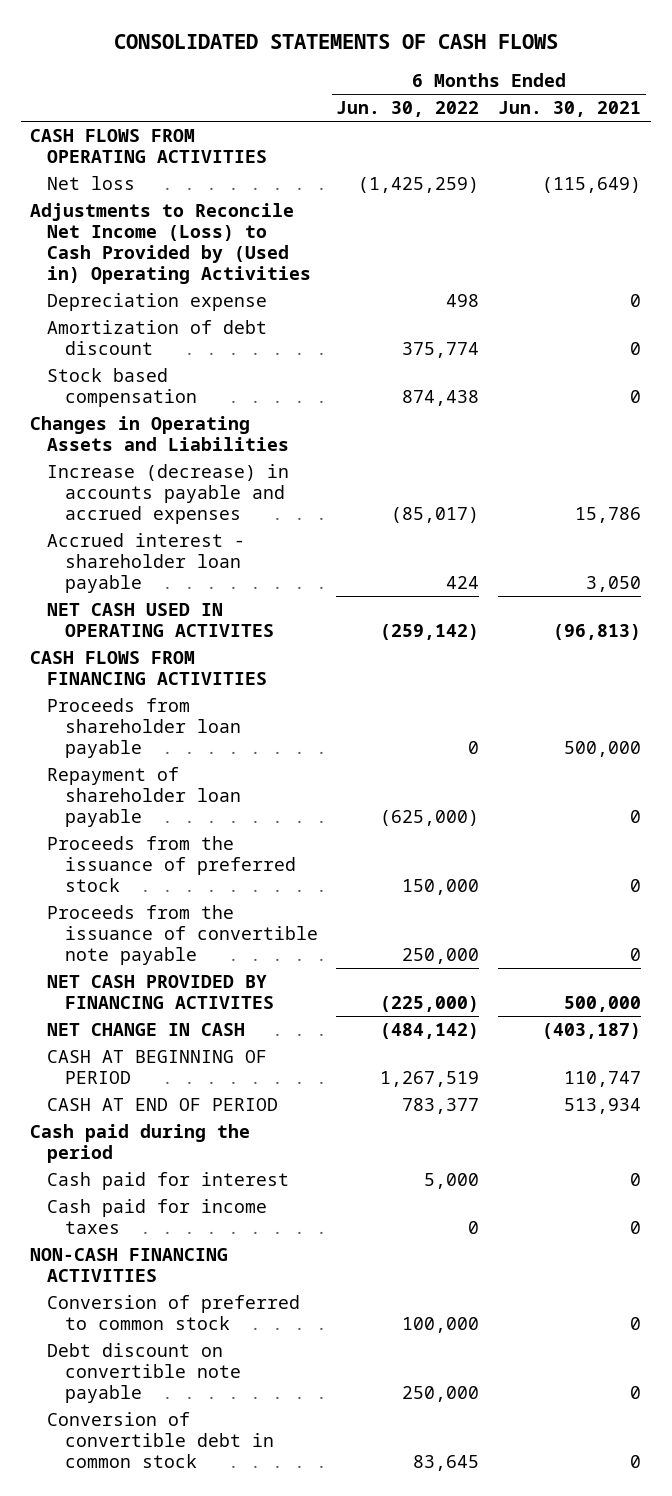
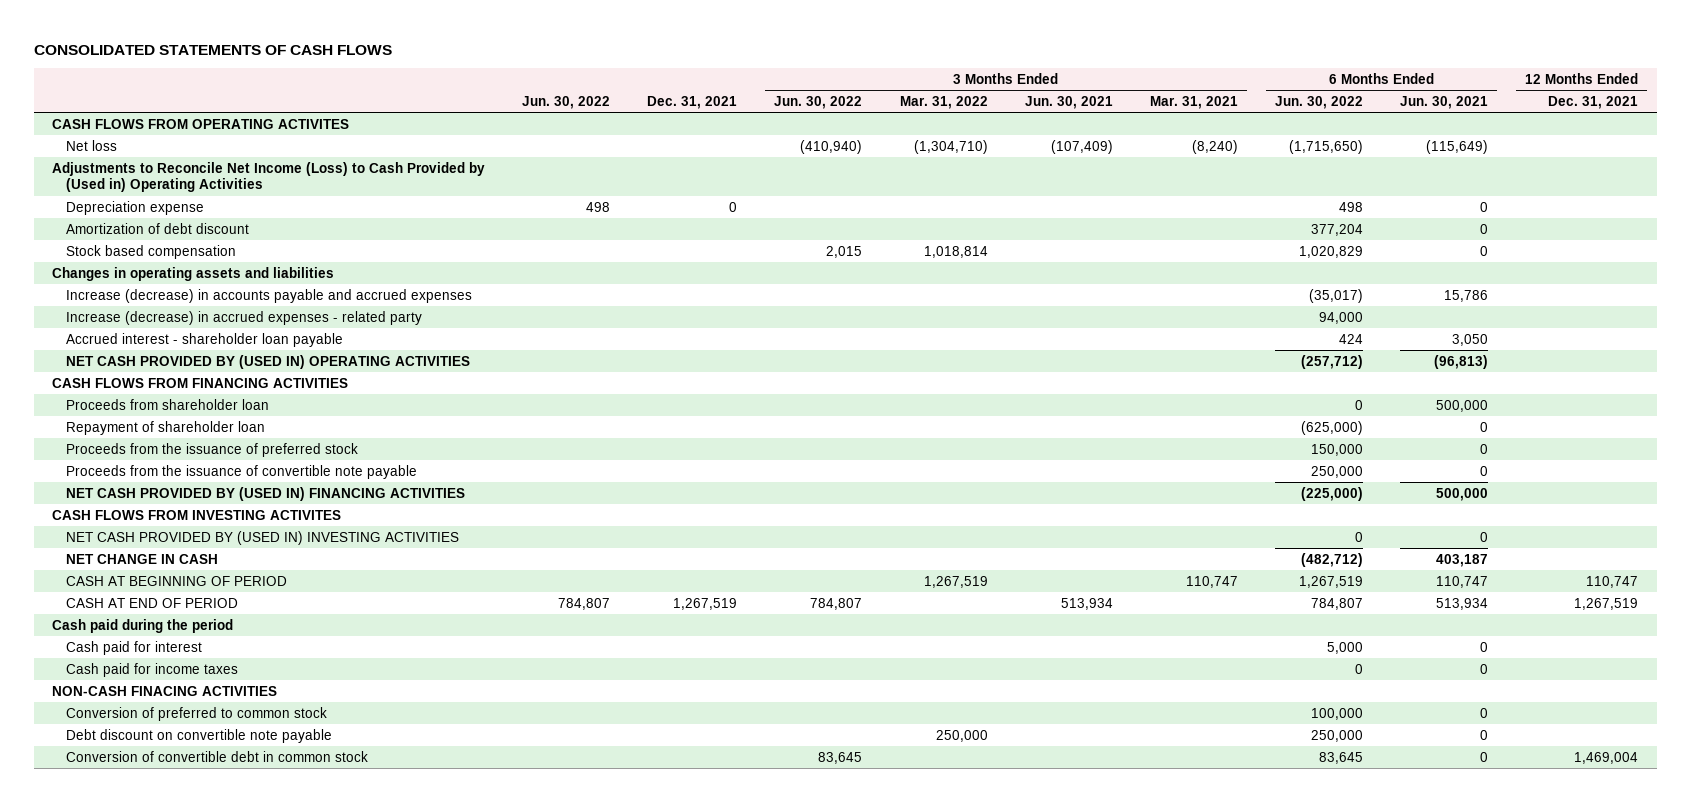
- | 6 Months Ended Jun. 30, 2022 | 6 Months Ended Jun. 30, 2021
+ | Jun. 30, 2022 | Dec. 31, 2021 | 3 Months Ended Jun. 30, 2022 | 3 Months Ended Mar. 31, 2022 | 3 Months Ended Jun. 30, 2021 | 3 Months Ended Mar. 31, 2021 | 6 Months Ended Jun. 30, 2022 | 6 Months Ended Jun. 30, 2021 | 12 Months Ended Dec. 31, 2021
- CASH FLOWS FROM OPERATING ACTIVITIES
- Net loss | (1,425,259) | (115,649)
+ CASH FLOWS FROM OPERATING ACTIVITES
+ Net loss | | | (410,940) | (1,304,710) | (107,409) | (8,240) | (1,715,650) | (115,649) |
- Amortization of debt discount | 375,774 | 0
- Stock based compensation | 874,438 | 0
- Changes in Operating Assets and Liabilities
- Increase (decrease) in accounts payable and accrued expenses | (85,017) | 15,786
+ Amortization of debt discount | | | | | | | 377,204 | 0 |
+ Stock based compensation | | | 2,015 | 1,018,814 | | | 1,020,829 | 0 |
+ Changes in operating assets and liabilities
+ Increase (decrease) in accounts payable and accrued expenses | | | | | | | (35,017) | 15,786 |
+ Increase (decrease) in accrued expenses - related party | | | | | | | 94,000 | |
- NET CASH USED IN OPERATING ACTIVITES | (259,142) | (96,813)
+ NET CASH PROVIDED BY (USED IN) OPERATING ACTIVITIES | | | | | | | (257,712) | (96,813) |
- Proceeds from shareholder loan payable | 0 | 500,000
- Repayment of shareholder loan payable | (625,000) | 0
+ Proceeds from shareholder loan | | | | | | | 0 | 500,000 |
+ Repayment of shareholder loan | | | | | | | (625,000) | 0 |
- NET CASH PROVIDED BY FINANCING ACTIVITES | (225,000) | 500,000
- NET CHANGE IN CASH | (484,142) | (403,187)
+ NET CASH PROVIDED BY (USED IN) FINANCING ACTIVITIES | | | | | | | (225,000) | 500,000 |
+ CASH FLOWS FROM INVESTING ACTIVITES
+ NET CASH PROVIDED BY (USED IN) INVESTING ACTIVITIES | | | | | | | 0 | 0 |
+ NET CHANGE IN CASH | | | | | | | (482,712) | 403,187 |
- CASH AT END OF PERIOD | 783,377 | 513,934
+ CASH AT END OF PERIOD | 784,807 | 1,267,519 | 784,807 | | 513,934 | | 784,807 | 513,934 | 1,267,519
- NON-CASH FINANCING ACTIVITIES
+ NON-CASH FINACING ACTIVITIES

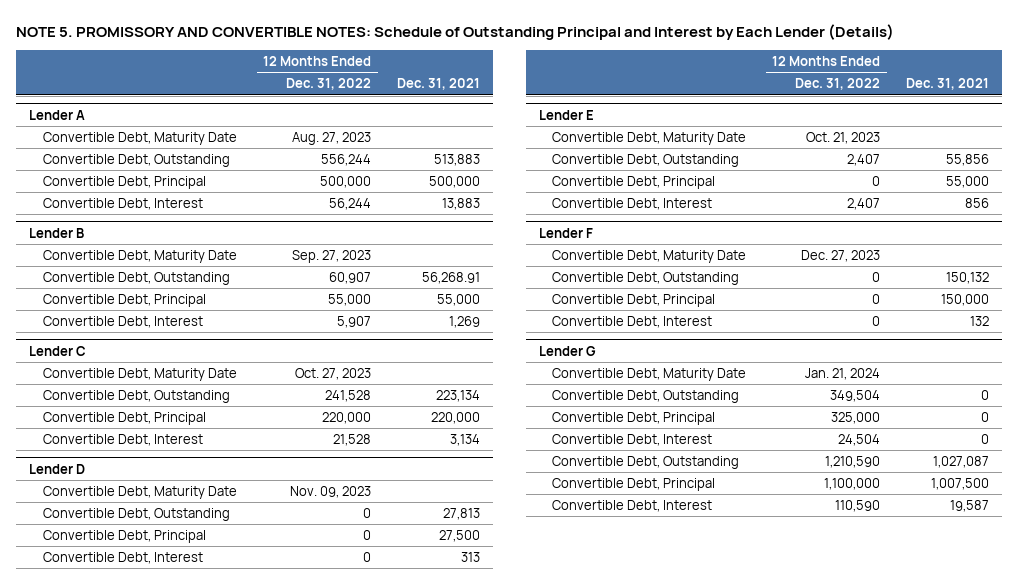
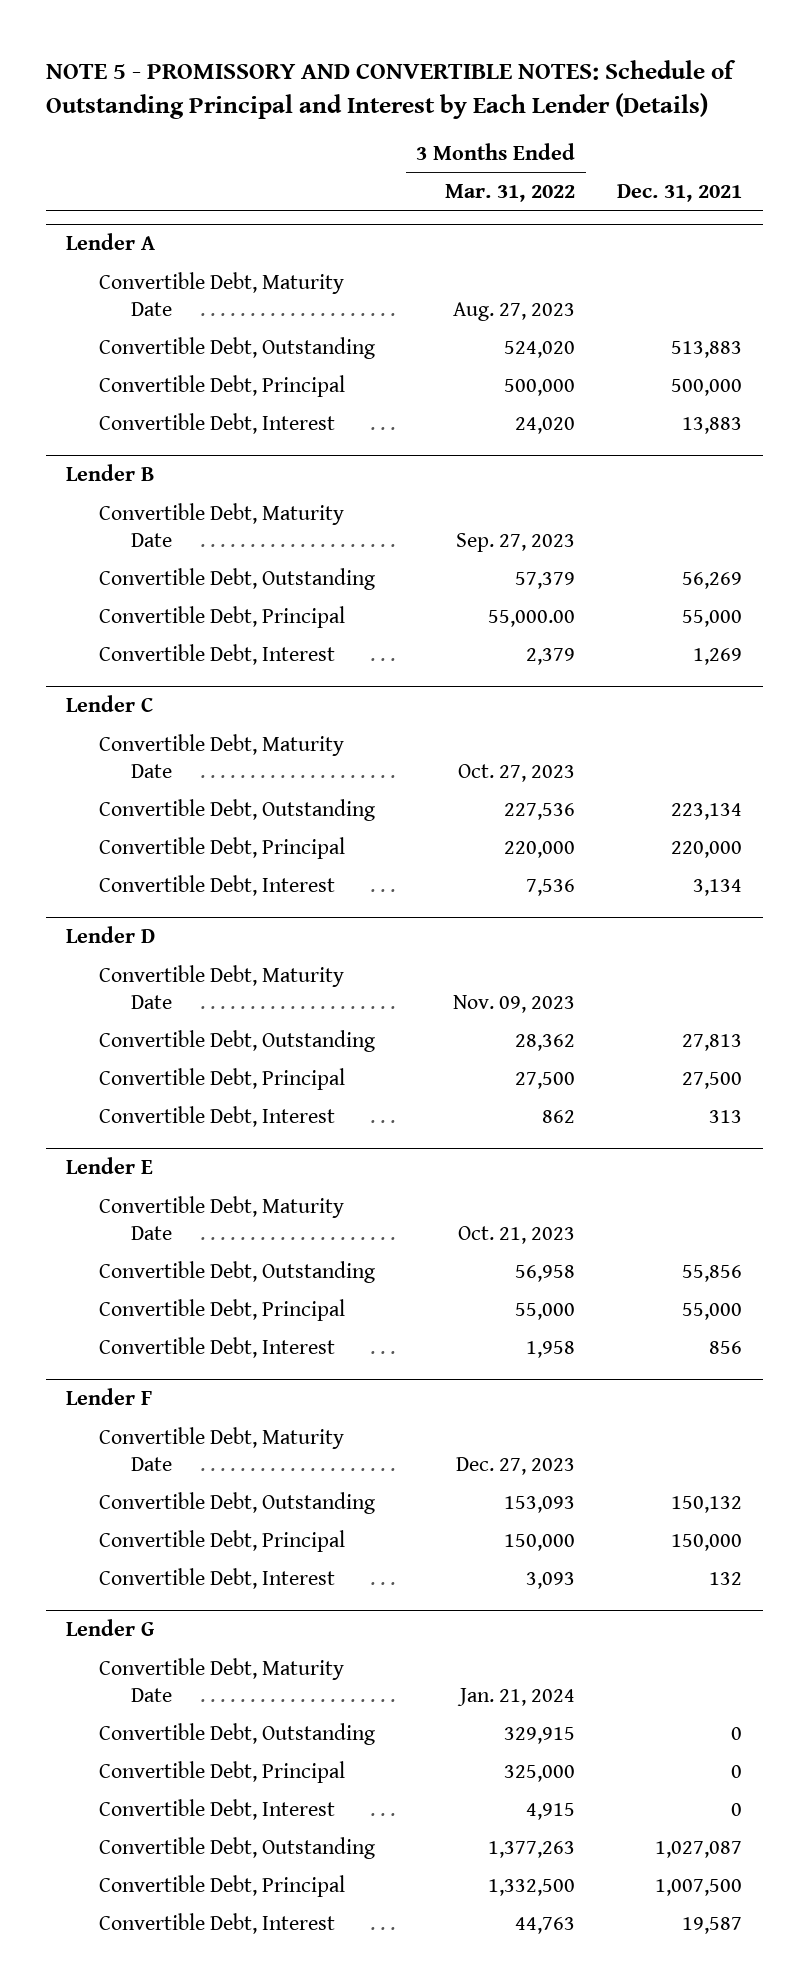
- NOTE 5. PROMISSORY AND CONVERTIBLE NOTES: Schedule of Outstanding Principal and Interest by Each Lender (Details)
+ NOTE 5 - PROMISSORY AND CONVERTIBLE NOTES: Schedule of Outstanding Principal and Interest by Each Lender (Details)
- | 12 Months Ended Dec. 31, 2022 | Dec. 31, 2021
+ | 3 Months Ended Mar. 31, 2022 | Dec. 31, 2021
@ Lender B
- Convertible Debt, Outstanding | 60,907 | 56,268.91
+ Convertible Debt, Outstanding | 57,379 | 56,269

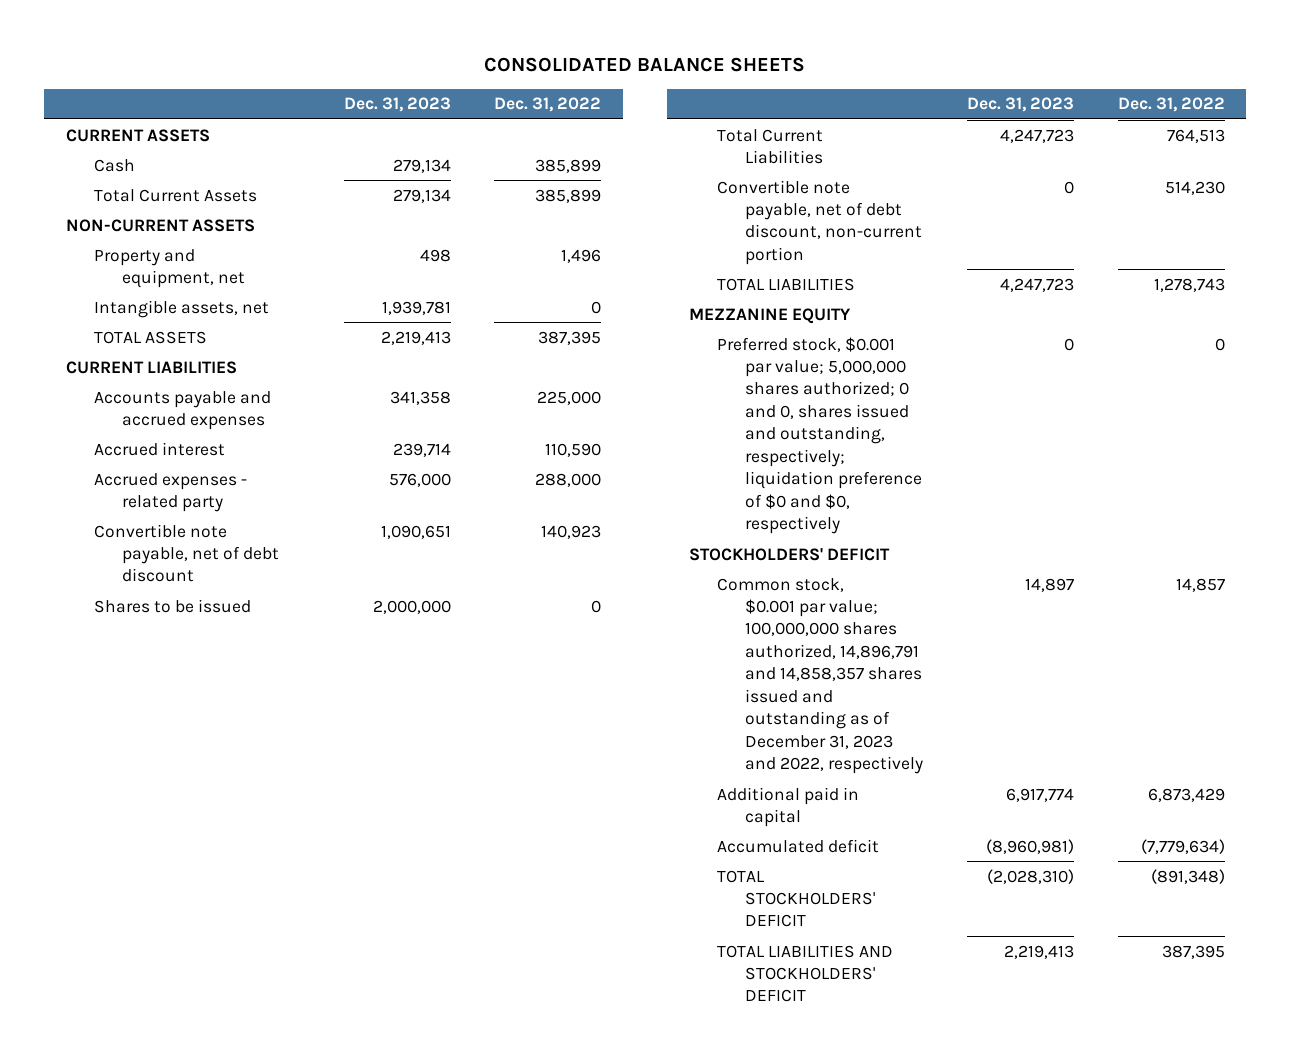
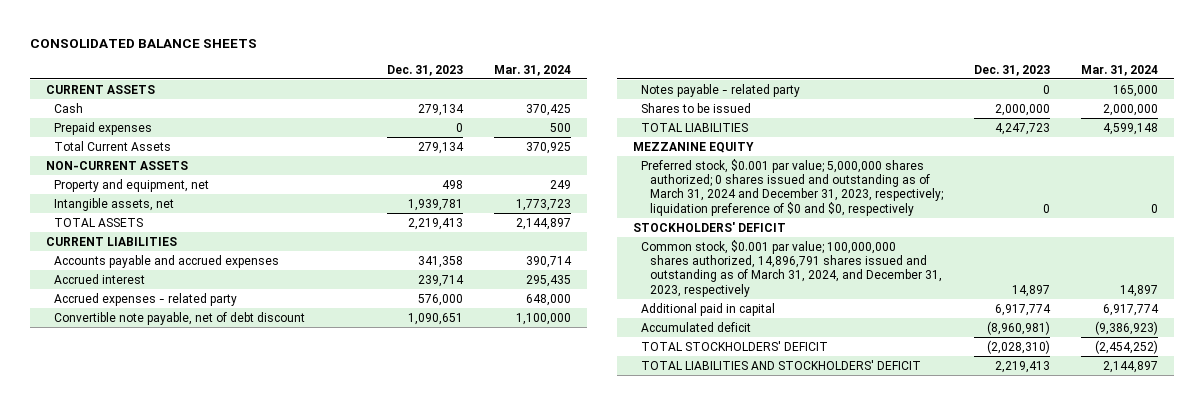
- | Dec. 31, 2023 | Dec. 31, 2022
+ | Dec. 31, 2023 | Mar. 31, 2024
+ Prepaid expenses | 0 | 500
+ Notes payable - related party | 0 | 165,000
- Total Current Liabilities | 4,247,723 | 764,513
- Convertible note payable, net of debt discount, non-current portion | 0 | 514,230
- Preferred stock, $0.001 par value; 5,000,000 shares authorized; 0 and 0, shares issued and outstanding, respectively; liquidation preference of $0 and $0, respectively | 0 | 0
+ Preferred stock, $0.001 par value; 5,000,000 shares authorized; 0 shares issued and outstanding as of March 31, 2024 and December 31, 2023, respectively; liquidation preference of $0 and $0, respectively | 0 | 0
- Common stock, $0.001 par value; 100,000,000 shares authorized, 14,896,791 and 14,858,357 shares issued and outstanding as of December 31, 2023 and 2022, respectively | 14,897 | 14,857
+ Common stock, $0.001 par value; 100,000,000 shares authorized, 14,896,791 shares issued and outstanding as of March 31, 2024, and December 31, 2023, respectively | 14,897 | 14,897

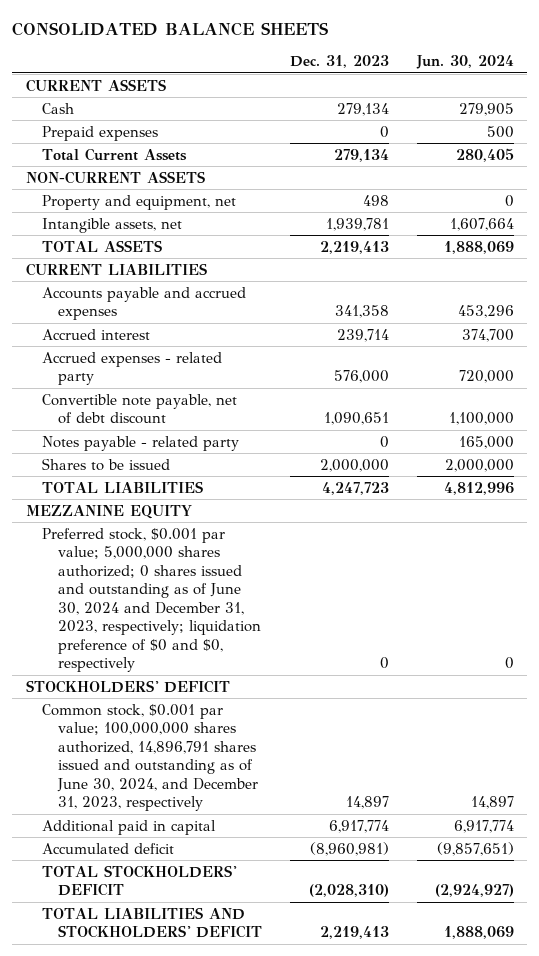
- | Dec. 31, 2023 | Mar. 31, 2024
+ | Dec. 31, 2023 | Jun. 30, 2024
- Preferred stock, $0.001 par value; 5,000,000 shares authorized; 0 shares issued and outstanding as of March 31, 2024 and December 31, 2023, respectively; liquidation preference of $0 and $0, respectively | 0 | 0
+ Preferred stock, $0.001 par value; 5,000,000 shares authorized; 0 shares issued and outstanding as of June 30, 2024 and December 31, 2023, respectively; liquidation preference of $0 and $0, respectively | 0 | 0
- Common stock, $0.001 par value; 100,000,000 shares authorized, 14,896,791 shares issued and outstanding as of March 31, 2024, and December 31, 2023, respectively | 14,897 | 14,897
+ Common stock, $0.001 par value; 100,000,000 shares authorized, 14,896,791 shares issued and outstanding as of June 30, 2024, and December 31, 2023, respectively | 14,897 | 14,897

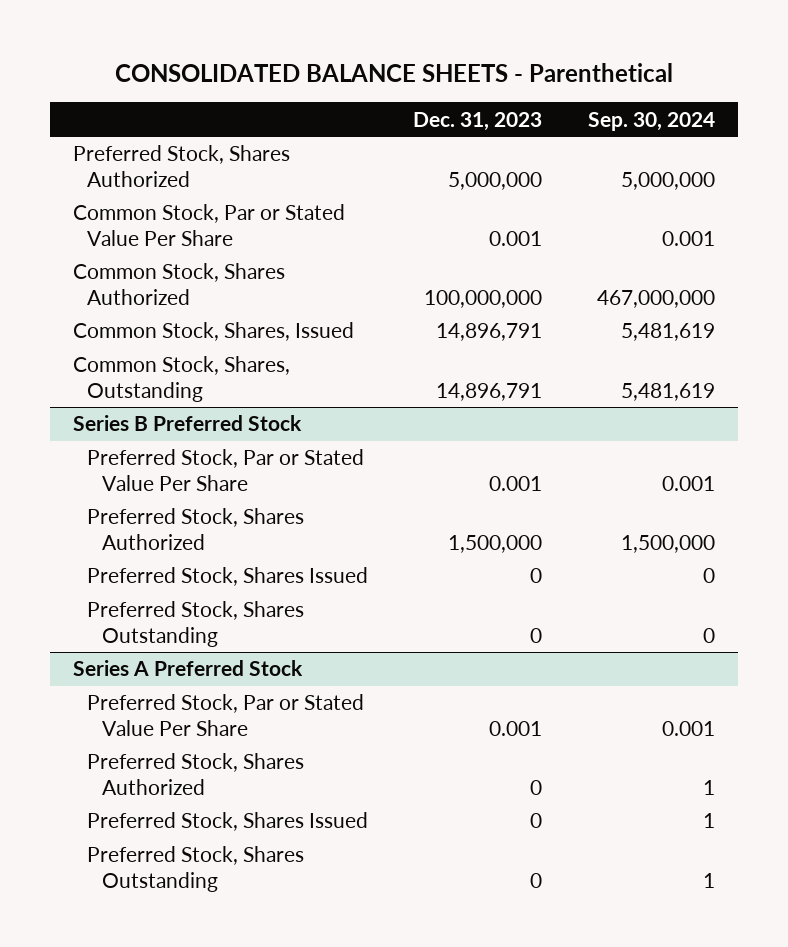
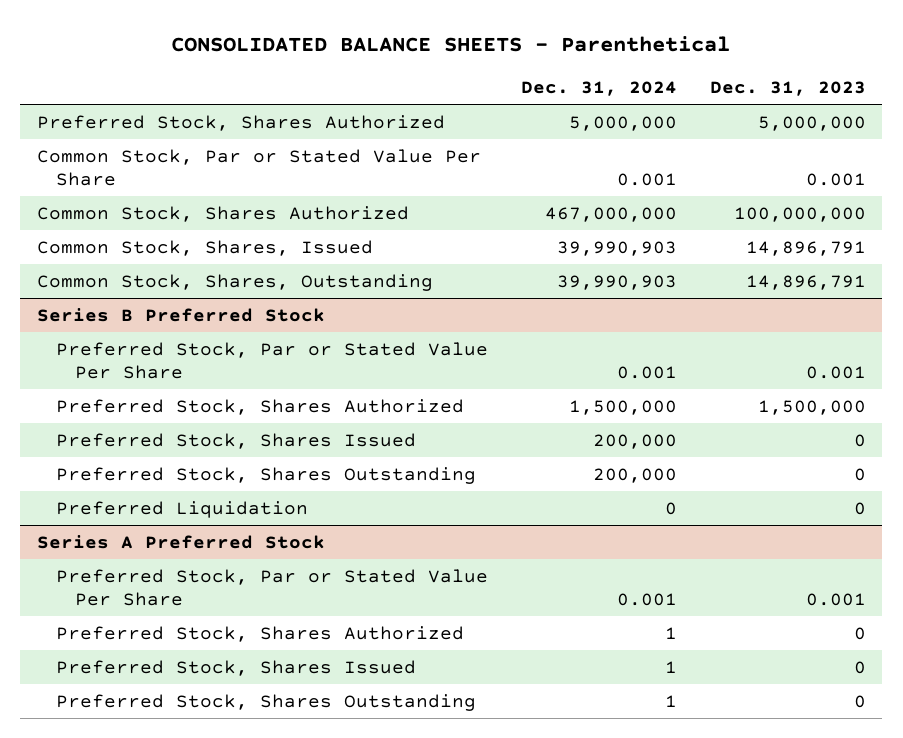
- | Dec. 31, 2023 | Sep. 30, 2024
+ | Dec. 31, 2024 | Dec. 31, 2023
@ Series B Preferred Stock
+ Preferred Liquidation | 0 | 0

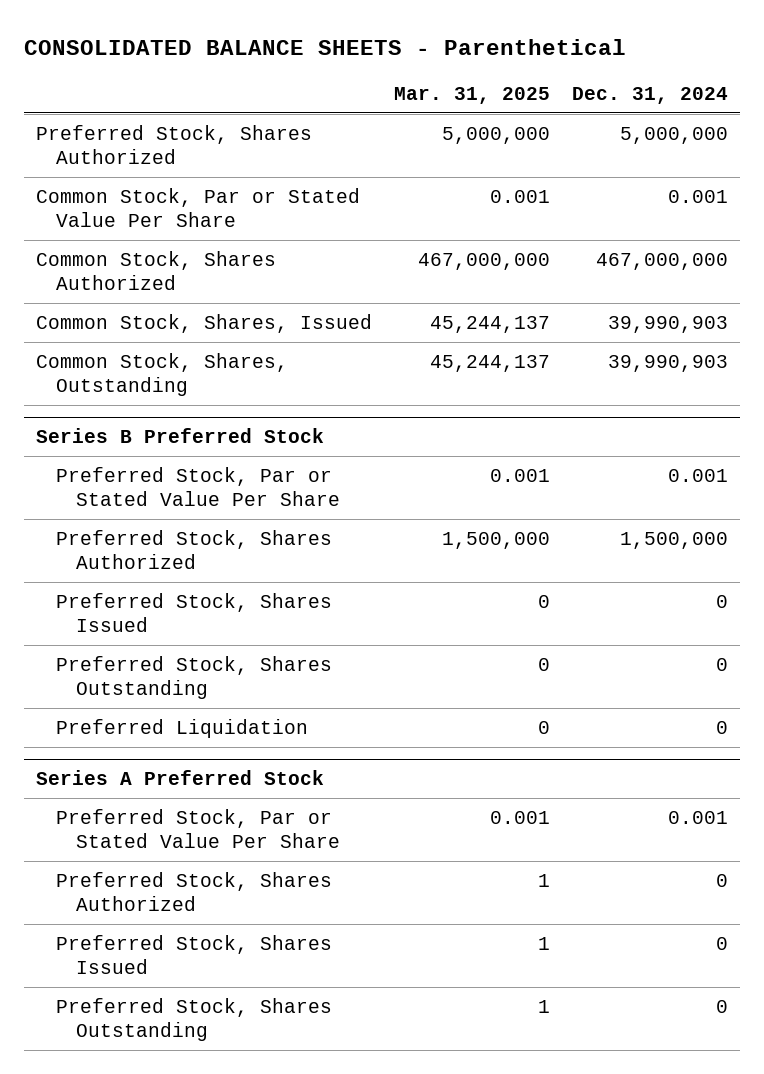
- | Dec. 31, 2024 | Dec. 31, 2023
+ | Mar. 31, 2025 | Dec. 31, 2024
@ Series B Preferred Stock
- Preferred Stock, Shares Issued | 200,000 | 0
- Preferred Stock, Shares Outstanding | 200,000 | 0
+ Preferred Stock, Shares Issued | 0 | 0
+ Preferred Stock, Shares Outstanding | 0 | 0
@ Series A Preferred Stock
- Preferred Stock, Shares Authorized | 1 | 0
- Preferred Stock, Shares Issued | 1 | 0
- Preferred Stock, Shares Outstanding | 1 | 0
+ Preferred Stock, Shares Authorized | 1 | 0
+ Preferred Stock, Shares Issued | 1 | 0
+ Preferred Stock, Shares Outstanding | 1 | 0

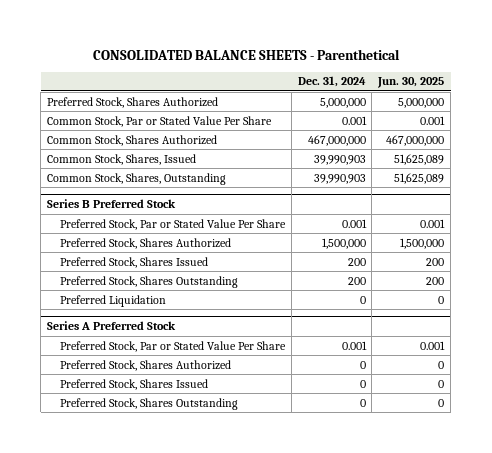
- | Mar. 31, 2025 | Dec. 31, 2024
+ | Dec. 31, 2024 | Jun. 30, 2025
@ Series B Preferred Stock
- Preferred Stock, Shares Issued | 0 | 0
- Preferred Stock, Shares Outstanding | 0 | 0
+ Preferred Stock, Shares Issued | 200 | 200
+ Preferred Stock, Shares Outstanding | 200 | 200

